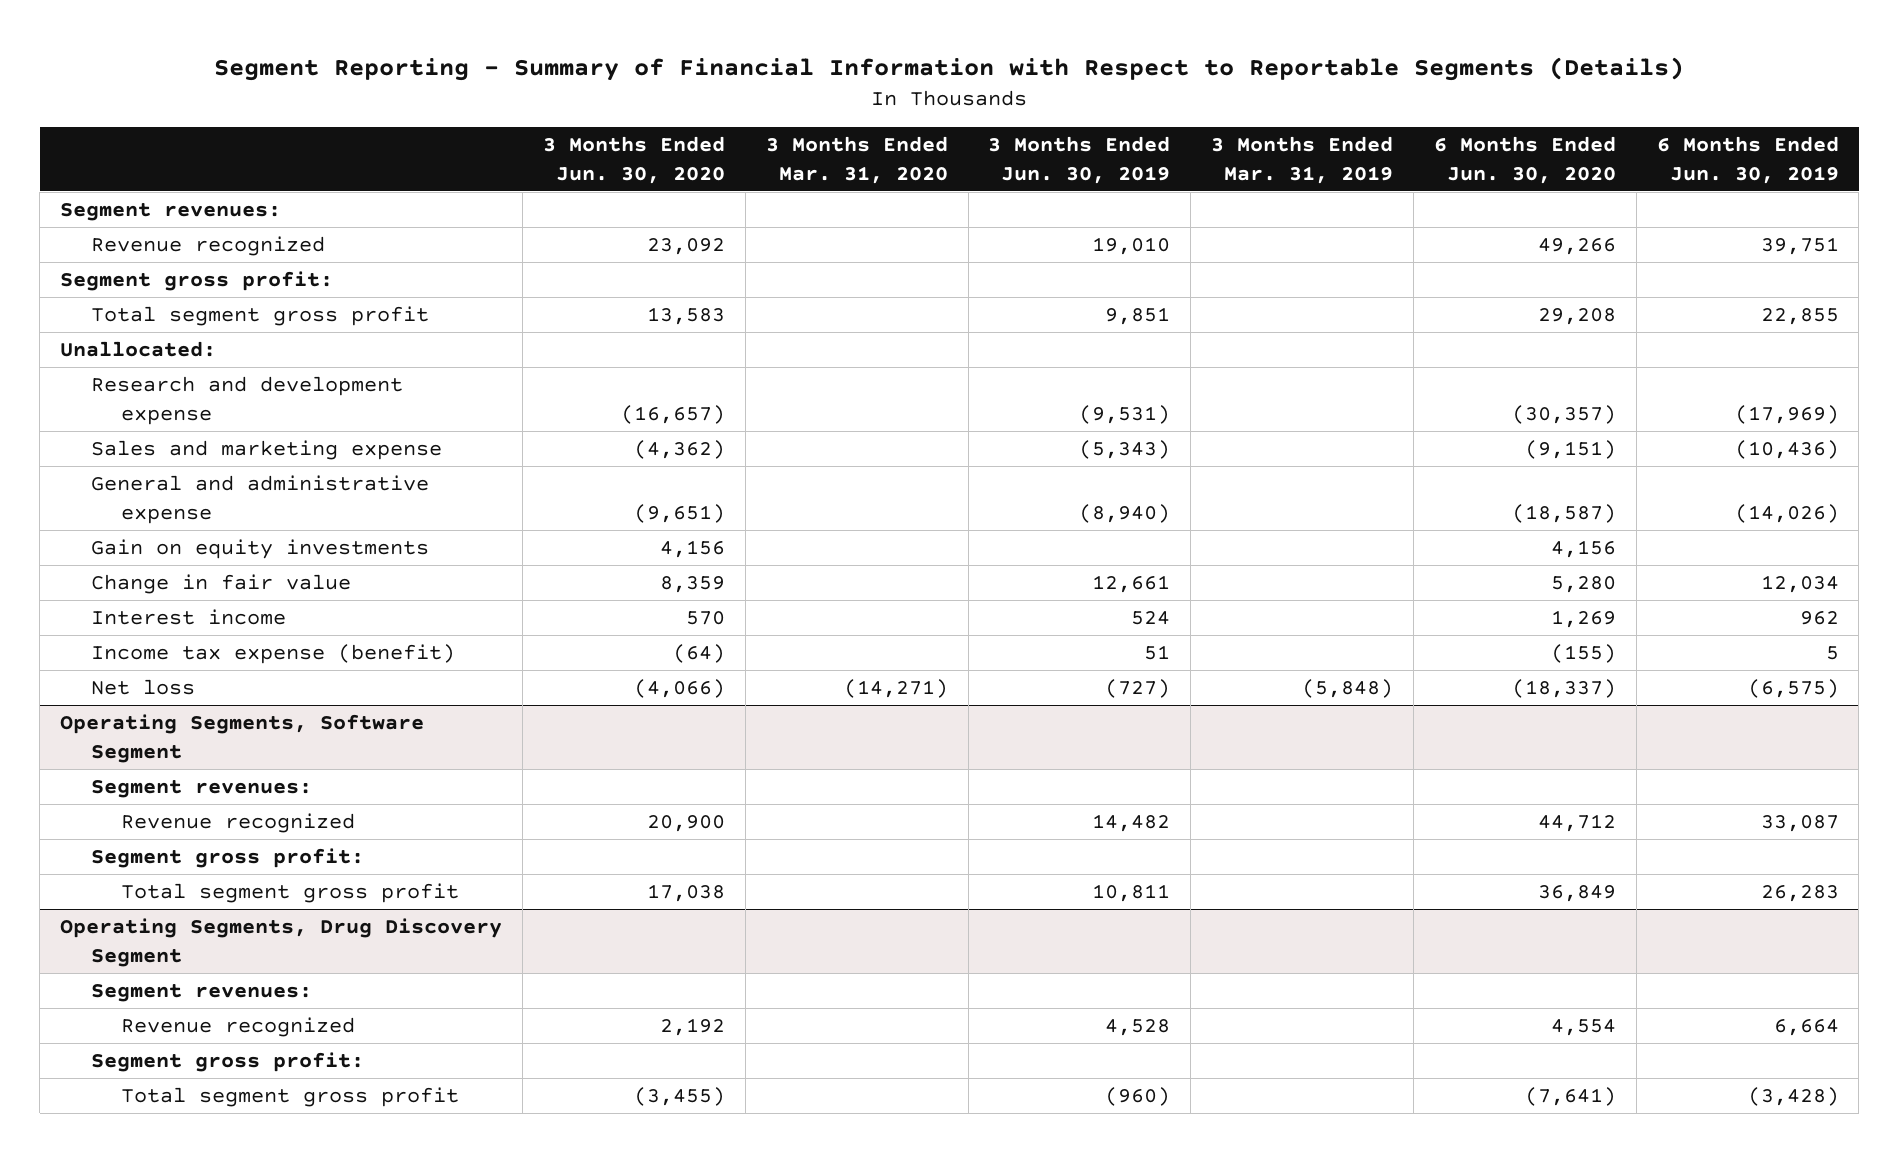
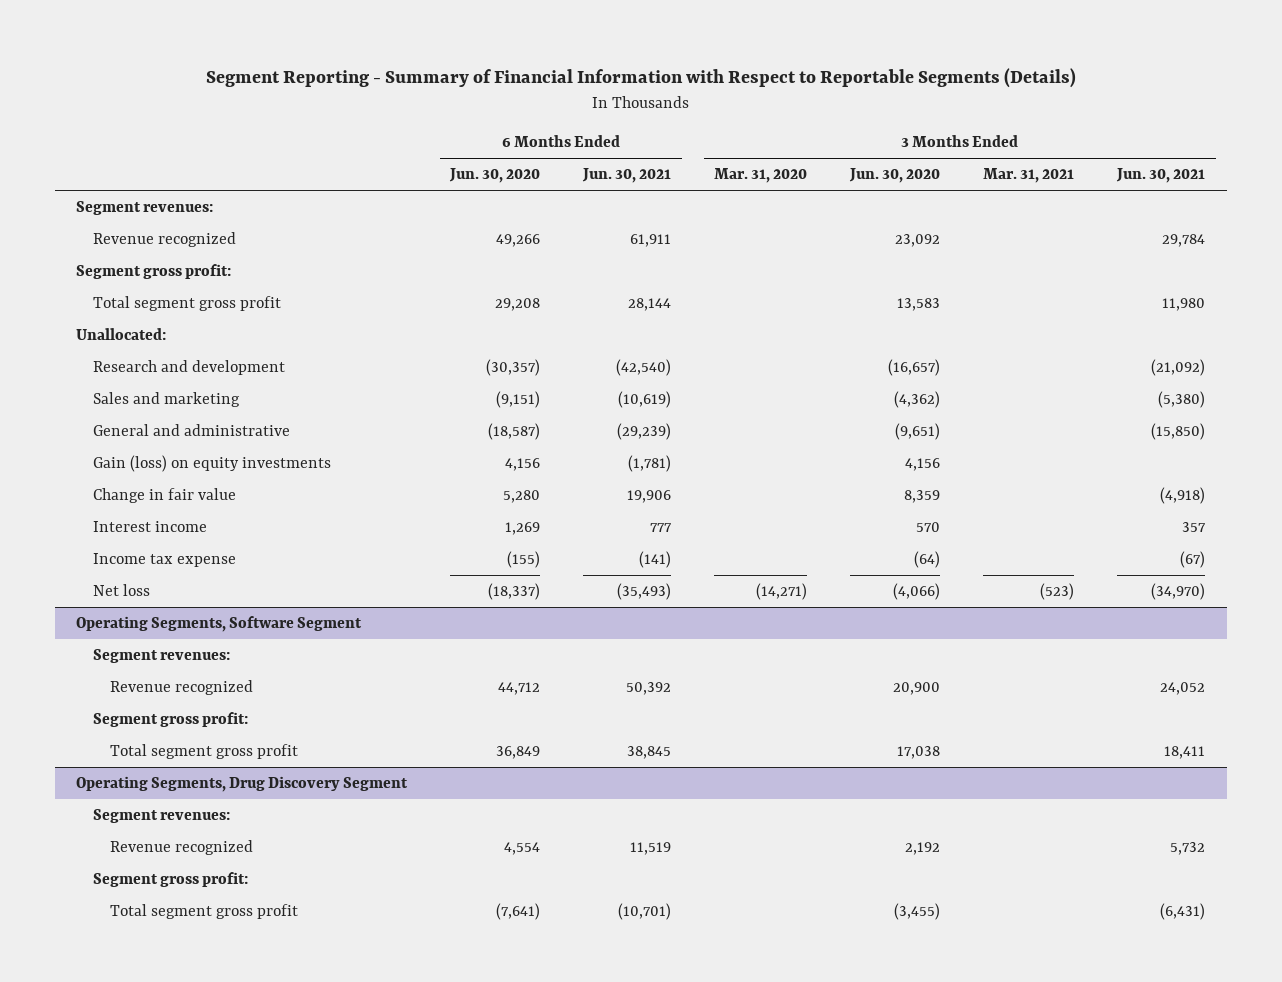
- | 3 Months Ended Jun. 30, 2020 | 3 Months Ended Mar. 31, 2020 | 3 Months Ended Jun. 30, 2019 | 3 Months Ended Mar. 31, 2019 | 6 Months Ended Jun. 30, 2020 | 6 Months Ended Jun. 30, 2019
+ | 6 Months Ended Jun. 30, 2020 | 6 Months Ended Jun. 30, 2021 | 3 Months Ended Mar. 31, 2020 | 3 Months Ended Jun. 30, 2020 | 3 Months Ended Mar. 31, 2021 | 3 Months Ended Jun. 30, 2021
- Research and development expense | (16,657) | | (9,531) | | (30,357) | (17,969)
- Sales and marketing expense | (4,362) | | (5,343) | | (9,151) | (10,436)
- General and administrative expense | (9,651) | | (8,940) | | (18,587) | (14,026)
- Gain on equity investments | 4,156 | | | | 4,156 |
+ Research and development | (30,357) | (42,540) | | (16,657) | | (21,092)
+ Sales and marketing | (9,151) | (10,619) | | (4,362) | | (5,380)
+ General and administrative | (18,587) | (29,239) | | (9,651) | | (15,850)
+ Gain (loss) on equity investments | 4,156 | (1,781) | | 4,156 | |
- Income tax expense (benefit) | (64) | | 51 | | (155) | 5
+ Income tax expense | (155) | (141) | | (64) | | (67)

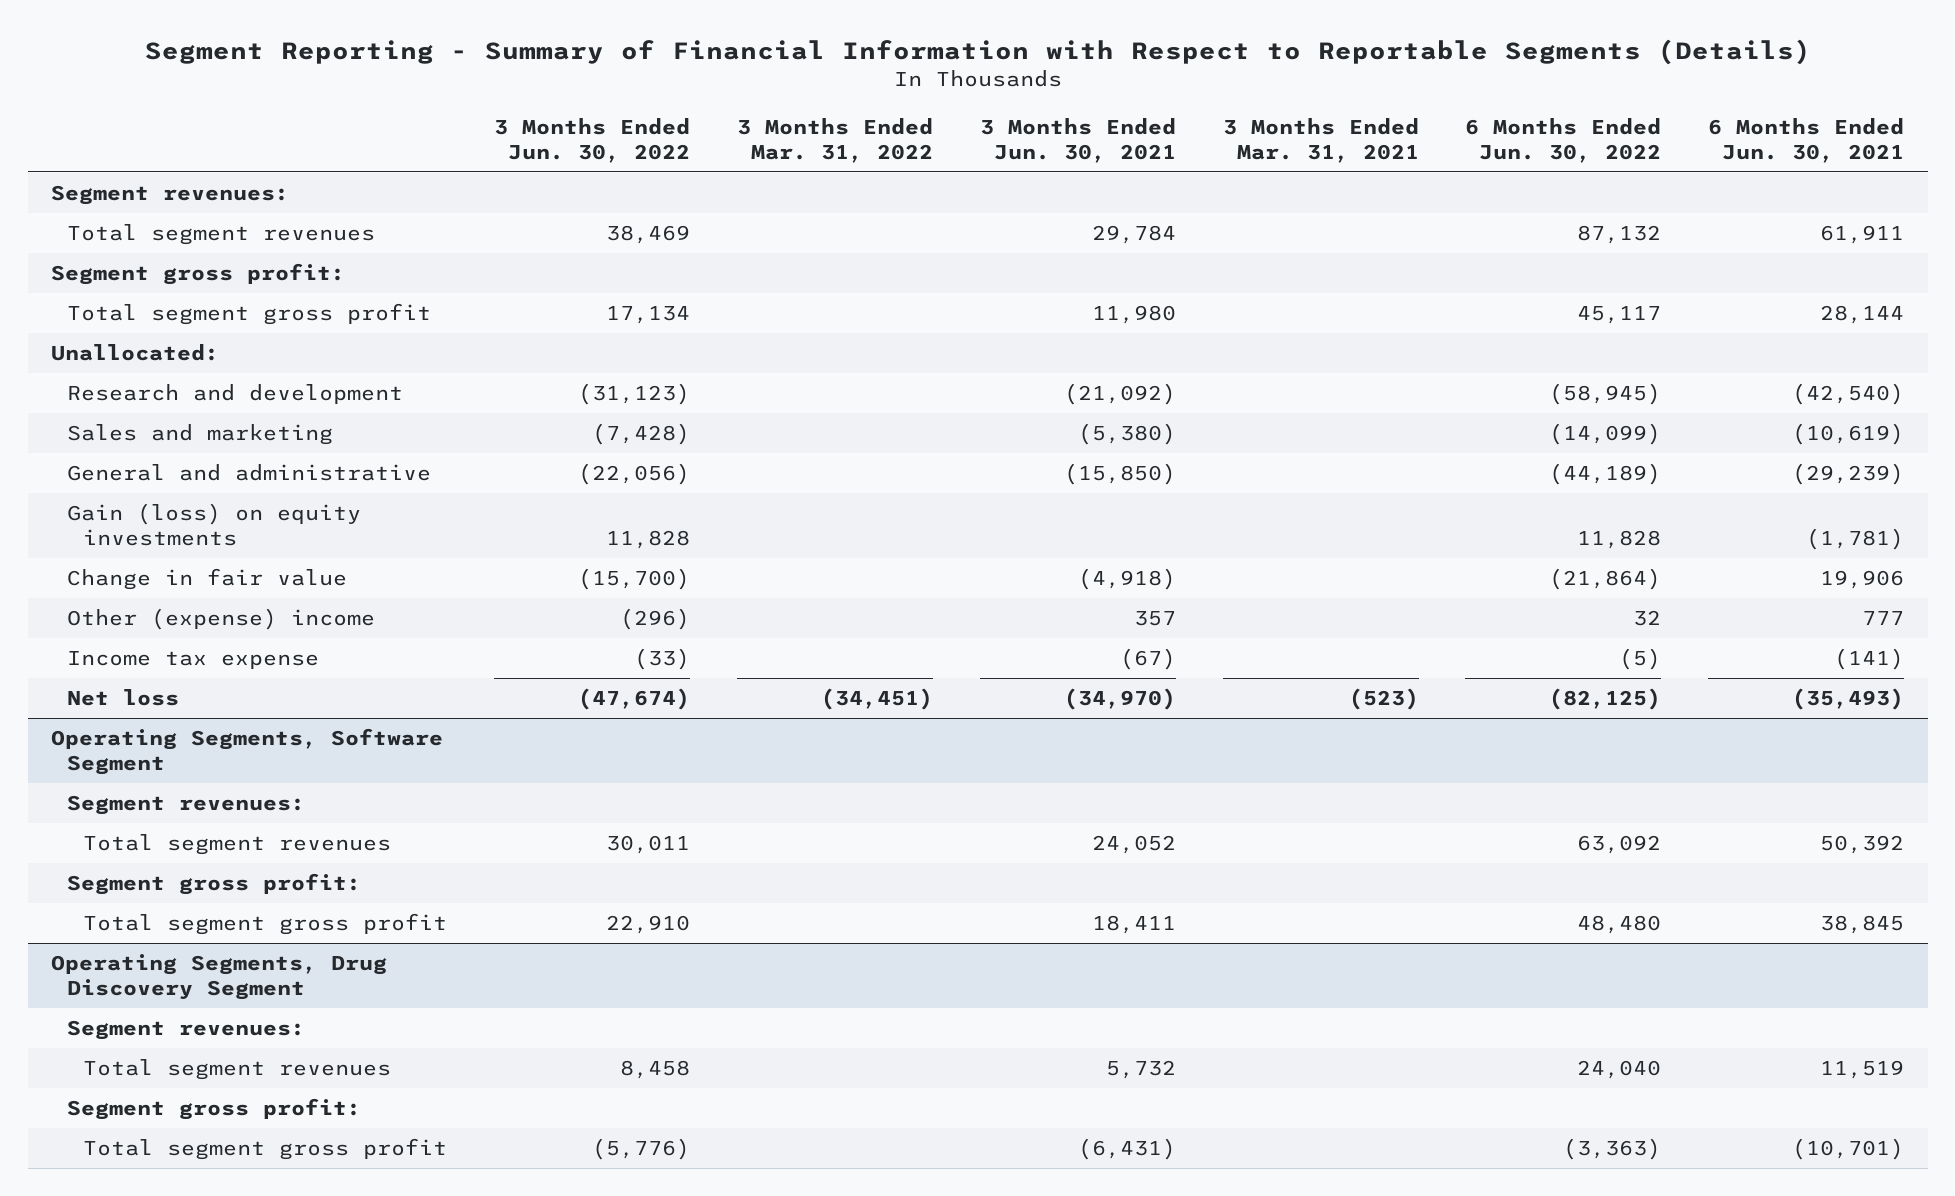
- | 6 Months Ended Jun. 30, 2020 | 6 Months Ended Jun. 30, 2021 | 3 Months Ended Mar. 31, 2020 | 3 Months Ended Jun. 30, 2020 | 3 Months Ended Mar. 31, 2021 | 3 Months Ended Jun. 30, 2021
+ | 3 Months Ended Jun. 30, 2022 | 3 Months Ended Mar. 31, 2022 | 3 Months Ended Jun. 30, 2021 | 3 Months Ended Mar. 31, 2021 | 6 Months Ended Jun. 30, 2022 | 6 Months Ended Jun. 30, 2021
- Revenue recognized | 49,266 | 61,911 | | 23,092 | | 29,784
+ Total segment revenues | 38,469 | | 29,784 | | 87,132 | 61,911
- Interest income | 1,269 | 777 | | 570 | | 357
+ Other (expense) income | (296) | | 357 | | 32 | 777
@ Operating Segments, Software Segment
- Revenue recognized | 44,712 | 50,392 | | 20,900 | | 24,052
+ Total segment revenues | 30,011 | | 24,052 | | 63,092 | 50,392
@ Operating Segments, Drug Discovery Segment
- Revenue recognized | 4,554 | 11,519 | | 2,192 | | 5,732
+ Total segment revenues | 8,458 | | 5,732 | | 24,040 | 11,519

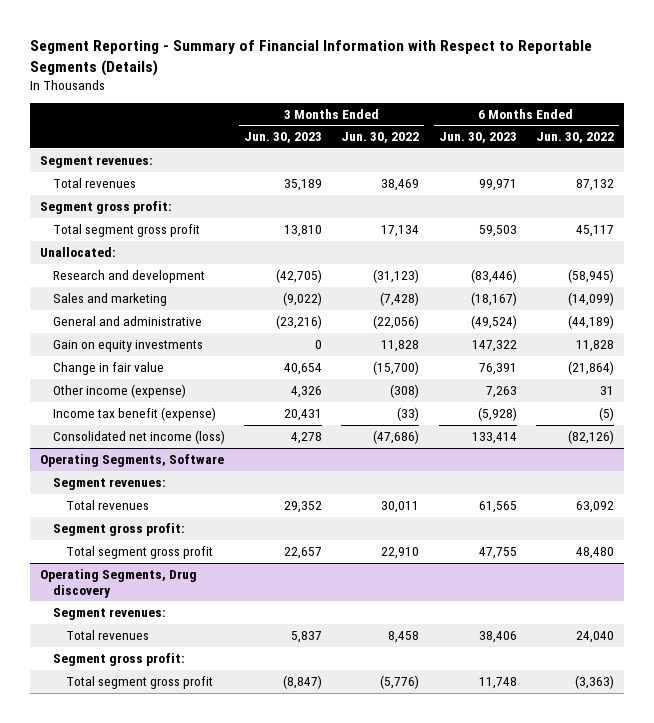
- | 3 Months Ended Jun. 30, 2022 | 3 Months Ended Mar. 31, 2022 | 3 Months Ended Jun. 30, 2021 | 3 Months Ended Mar. 31, 2021 | 6 Months Ended Jun. 30, 2022 | 6 Months Ended Jun. 30, 2021
+ | 3 Months Ended Jun. 30, 2023 | 3 Months Ended Jun. 30, 2022 | 6 Months Ended Jun. 30, 2023 | 6 Months Ended Jun. 30, 2022
- Total segment revenues | 38,469 | | 29,784 | | 87,132 | 61,911
+ Total revenues | 35,189 | 38,469 | 99,971 | 87,132
- Gain (loss) on equity investments | 11,828 | | | | 11,828 | (1,781)
+ Gain on equity investments | 0 | 11,828 | 147,322 | 11,828
- Other (expense) income | (296) | | 357 | | 32 | 777
- Income tax expense | (33) | | (67) | | (5) | (141)
- Net loss | (47,674) | (34,451) | (34,970) | (523) | (82,125) | (35,493)
- Operating Segments, Software Segment
+ Other income (expense) | 4,326 | (308) | 7,263 | 31
+ Income tax benefit (expense) | 20,431 | (33) | (5,928) | (5)
+ Consolidated net income (loss) | 4,278 | (47,686) | 133,414 | (82,126)
+ Operating Segments, Software
- Total segment revenues | 30,011 | | 24,052 | | 63,092 | 50,392
+ Total revenues | 29,352 | 30,011 | 61,565 | 63,092
- Operating Segments, Drug Discovery Segment
+ Operating Segments, Drug discovery
- Total segment revenues | 8,458 | | 5,732 | | 24,040 | 11,519
+ Total revenues | 5,837 | 8,458 | 38,406 | 24,040

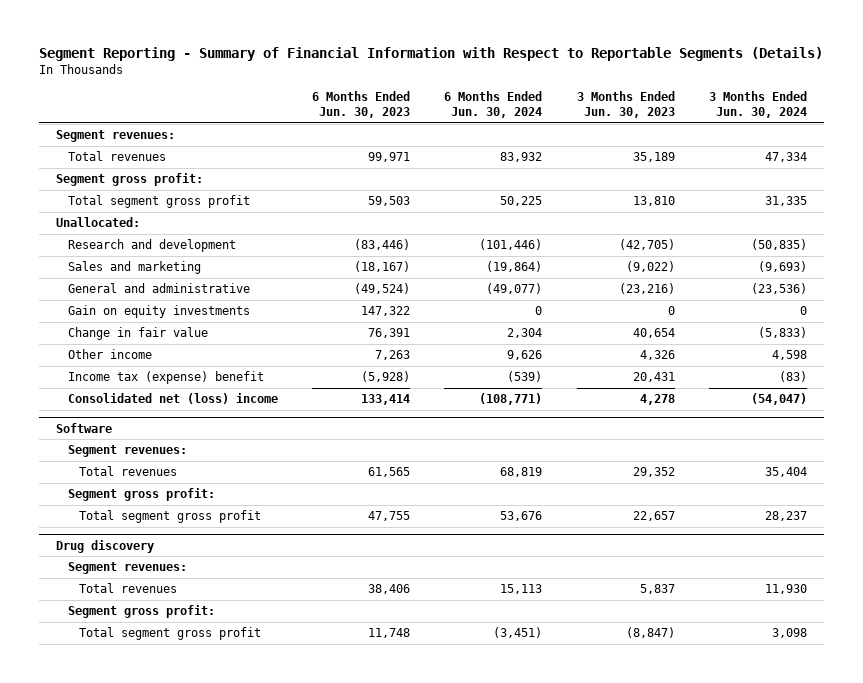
- | 3 Months Ended Jun. 30, 2023 | 3 Months Ended Jun. 30, 2022 | 6 Months Ended Jun. 30, 2023 | 6 Months Ended Jun. 30, 2022
+ | 6 Months Ended Jun. 30, 2023 | 6 Months Ended Jun. 30, 2024 | 3 Months Ended Jun. 30, 2023 | 3 Months Ended Jun. 30, 2024
- Other income (expense) | 4,326 | (308) | 7,263 | 31
- Income tax benefit (expense) | 20,431 | (33) | (5,928) | (5)
- Consolidated net income (loss) | 4,278 | (47,686) | 133,414 | (82,126)
- Operating Segments, Software
+ Other income | 7,263 | 9,626 | 4,326 | 4,598
+ Income tax (expense) benefit | (5,928) | (539) | 20,431 | (83)
+ Consolidated net (loss) income | 133,414 | (108,771) | 4,278 | (54,047)
+ Software
- Operating Segments, Drug discovery
+ Drug discovery

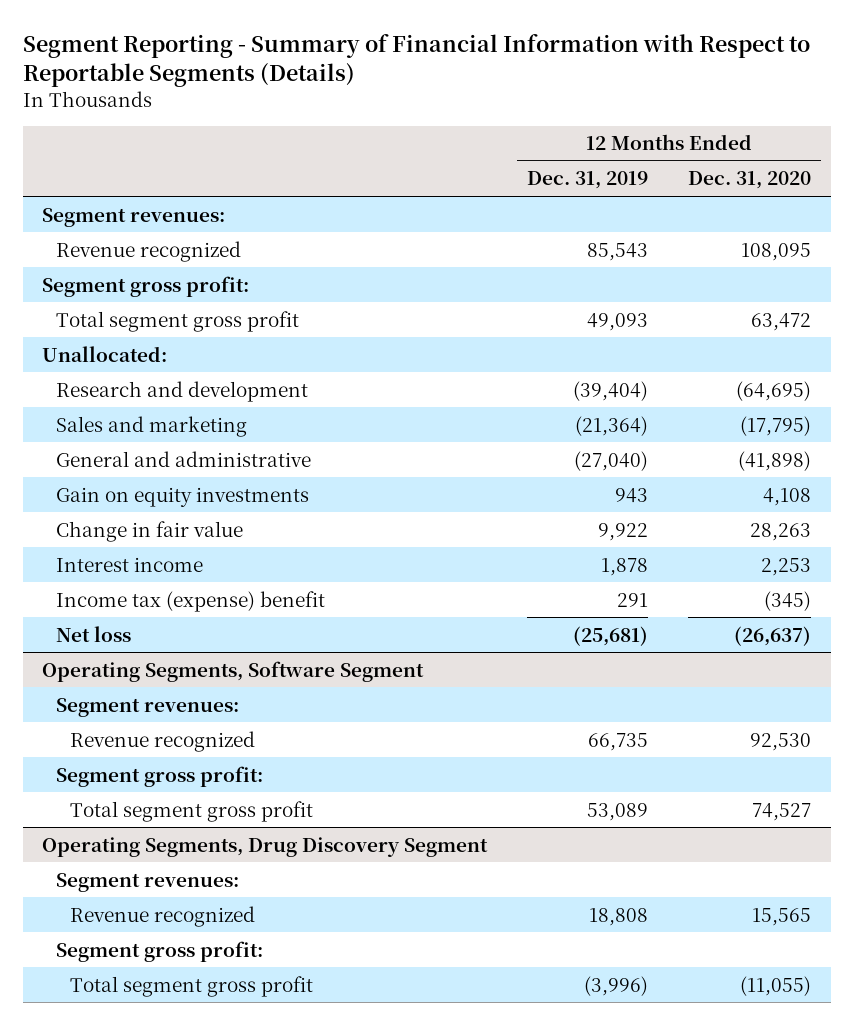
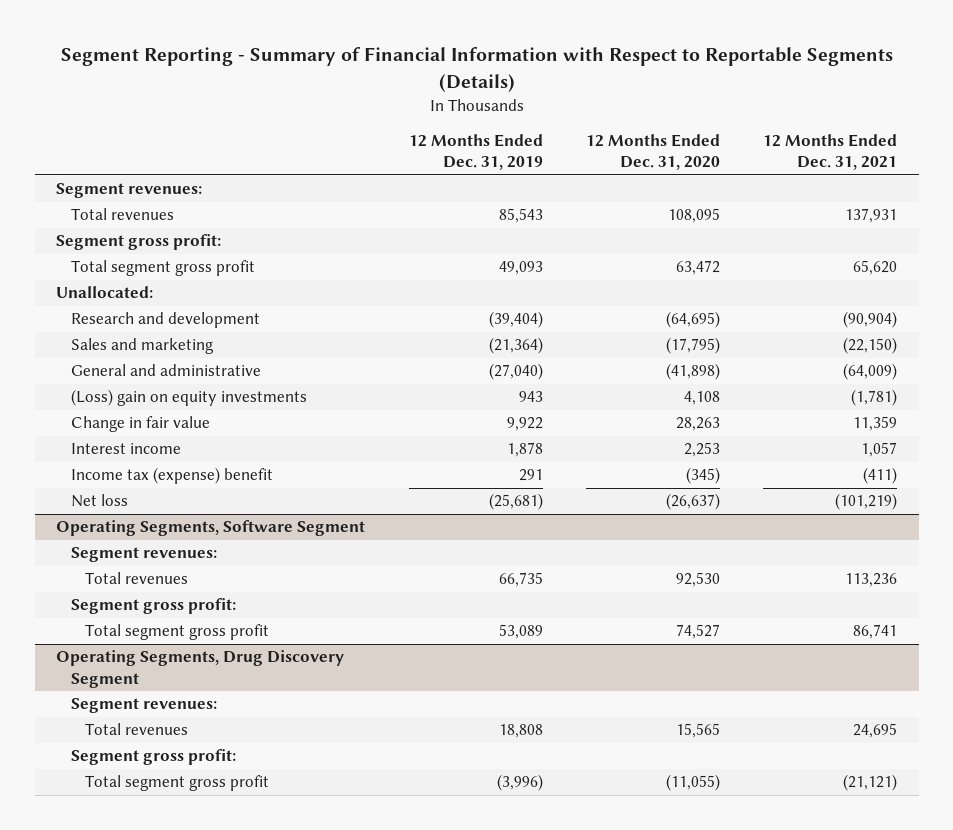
- | 12 Months Ended Dec. 31, 2019 | 12 Months Ended Dec. 31, 2020
+ | 12 Months Ended Dec. 31, 2019 | 12 Months Ended Dec. 31, 2020 | 12 Months Ended Dec. 31, 2021
- Revenue recognized | 85,543 | 108,095
+ Total revenues | 85,543 | 108,095 | 137,931
- Gain on equity investments | 943 | 4,108
+ (Loss) gain on equity investments | 943 | 4,108 | (1,781)
@ Operating Segments, Software Segment
- Revenue recognized | 66,735 | 92,530
+ Total revenues | 66,735 | 92,530 | 113,236
@ Operating Segments, Drug Discovery Segment
- Revenue recognized | 18,808 | 15,565
+ Total revenues | 18,808 | 15,565 | 24,695

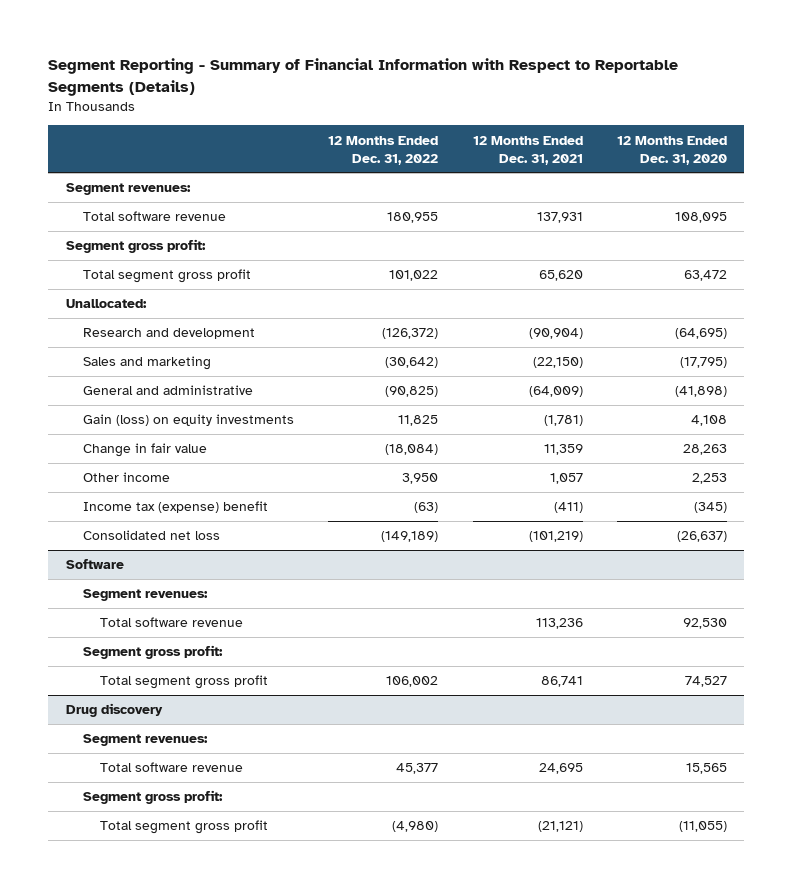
- | 12 Months Ended Dec. 31, 2019 | 12 Months Ended Dec. 31, 2020 | 12 Months Ended Dec. 31, 2021
+ | 12 Months Ended Dec. 31, 2022 | 12 Months Ended Dec. 31, 2021 | 12 Months Ended Dec. 31, 2020
- Total revenues | 85,543 | 108,095 | 137,931
+ Total software revenue | 180,955 | 137,931 | 108,095
- (Loss) gain on equity investments | 943 | 4,108 | (1,781)
+ Gain (loss) on equity investments | 11,825 | (1,781) | 4,108
- Interest income | 1,878 | 2,253 | 1,057
+ Other income | 3,950 | 1,057 | 2,253
- Net loss | (25,681) | (26,637) | (101,219)
- Operating Segments, Software Segment
+ Consolidated net loss | (149,189) | (101,219) | (26,637)
+ Software
- Total revenues | 66,735 | 92,530 | 113,236
+ Total software revenue | | 113,236 | 92,530
- Operating Segments, Drug Discovery Segment
+ Drug discovery
- Total revenues | 18,808 | 15,565 | 24,695
+ Total software revenue | 45,377 | 24,695 | 15,565

